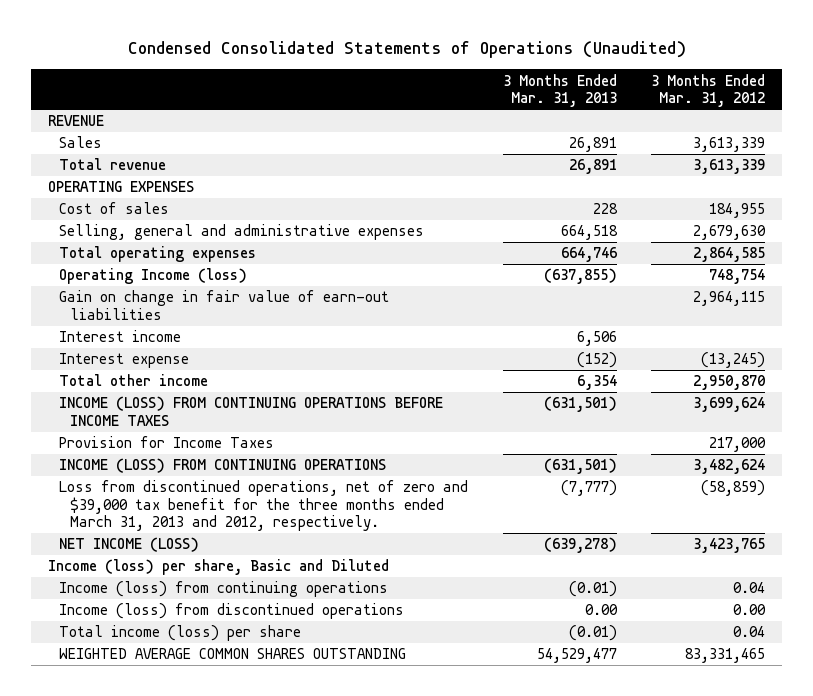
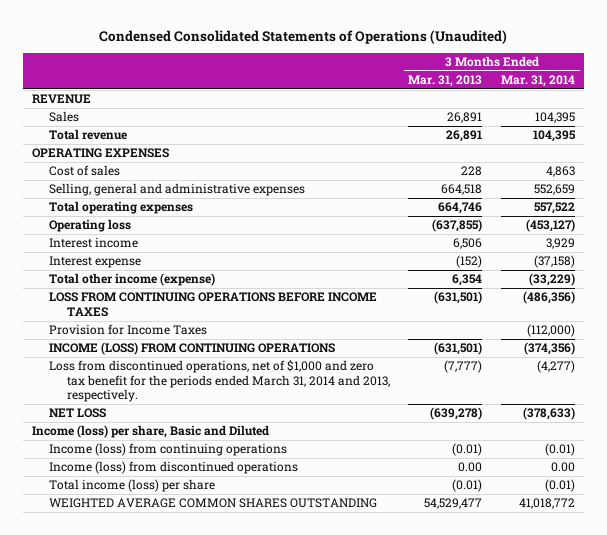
- | 3 Months Ended Mar. 31, 2013 | 3 Months Ended Mar. 31, 2012
+ | 3 Months Ended Mar. 31, 2013 | 3 Months Ended Mar. 31, 2014
- Operating Income (loss) | (637,855) | 748,754
- Gain on change in fair value of earn-out liabilities | | 2,964,115
+ Operating loss | (637,855) | (453,127)
- Total other income | 6,354 | 2,950,870
- INCOME (LOSS) FROM CONTINUING OPERATIONS BEFORE INCOME TAXES | (631,501) | 3,699,624
+ Total other income (expense) | 6,354 | (33,229)
+ LOSS FROM CONTINUING OPERATIONS BEFORE INCOME TAXES | (631,501) | (486,356)
- Loss from discontinued operations, net of zero and $39,000 tax benefit for the three months ended March 31, 2013 and 2012, respectively. | (7,777) | (58,859)
- NET INCOME (LOSS) | (639,278) | 3,423,765
+ Loss from discontinued operations, net of $1,000 and zero tax benefit for the periods ended March 31, 2014 and 2013, respectively. | (7,777) | (4,277)
+ NET LOSS | (639,278) | (378,633)

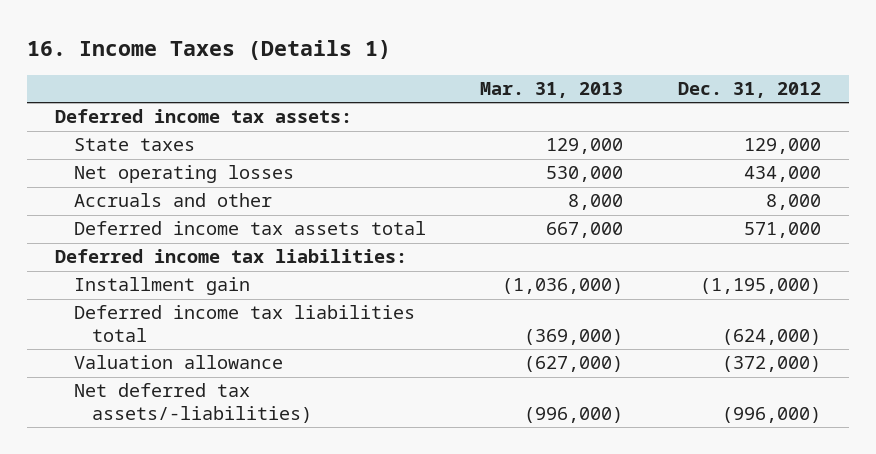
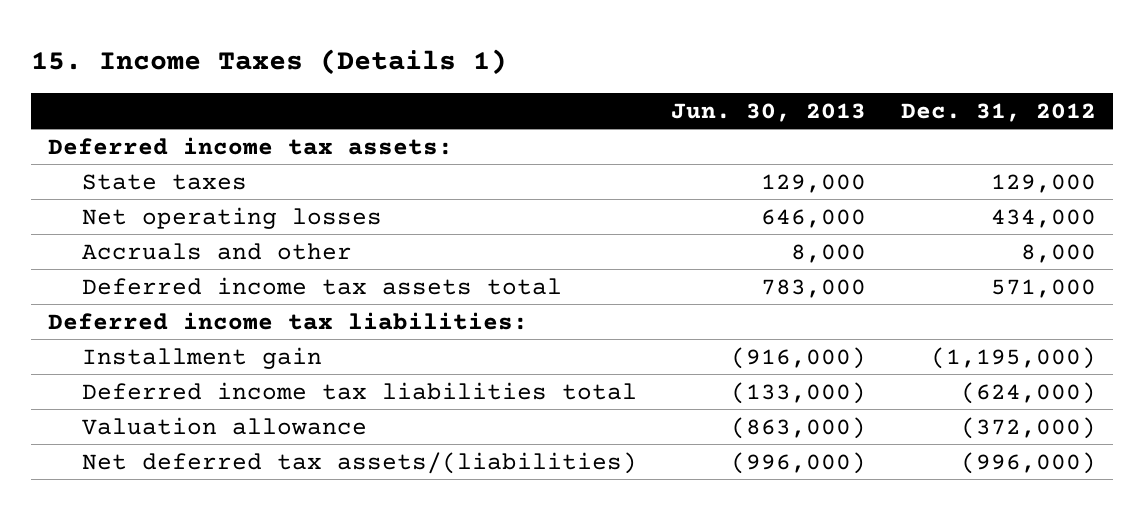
- 16. Income Taxes (Details 1)
+ 15. Income Taxes (Details 1)
- | Mar. 31, 2013 | Dec. 31, 2012
+ | Jun. 30, 2013 | Dec. 31, 2012
- Net deferred tax assets/-liabilities) | (996,000) | (996,000)
+ Net deferred tax assets/(liabilities) | (996,000) | (996,000)

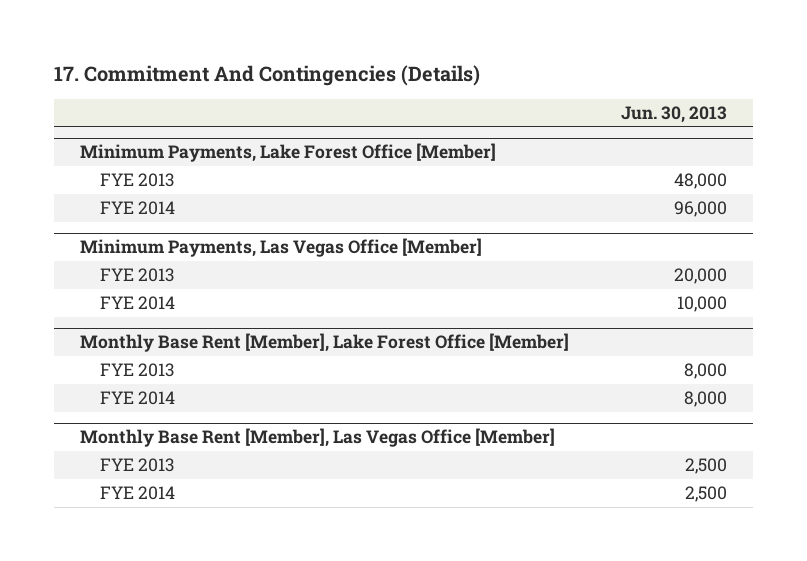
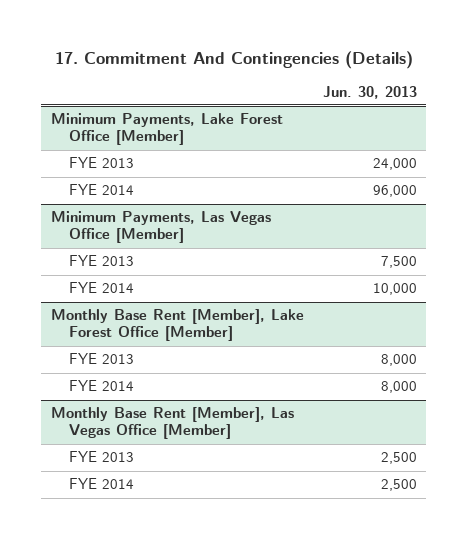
@ Minimum Payments, Lake Forest Office [Member]
- FYE 2013 | 48,000
+ FYE 2013 | 24,000
@ Minimum Payments, Las Vegas Office [Member]
- FYE 2013 | 20,000
+ FYE 2013 | 7,500

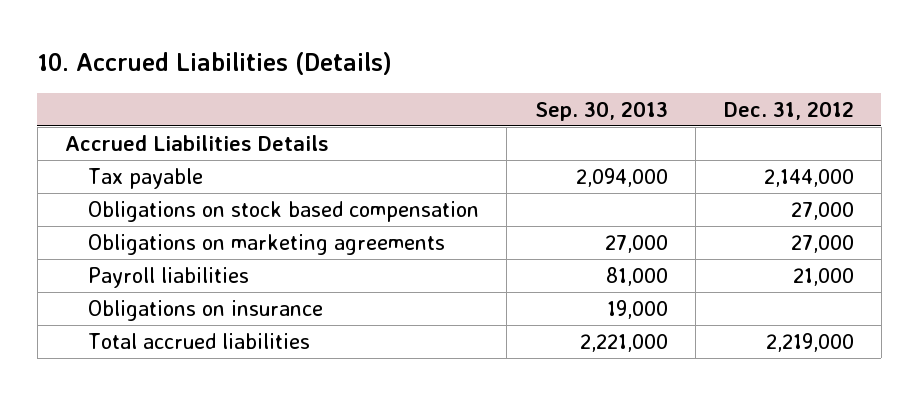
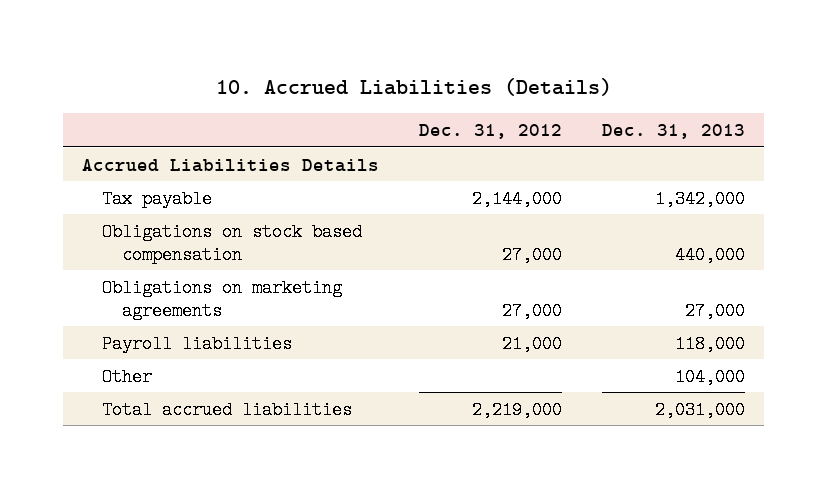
- | Sep. 30, 2013 | Dec. 31, 2012
+ | Dec. 31, 2012 | Dec. 31, 2013
- Obligations on insurance | 19,000 |
+ Other | | 104,000

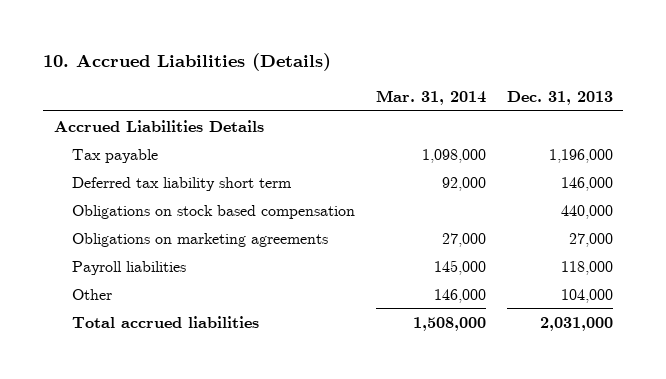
- | Dec. 31, 2012 | Dec. 31, 2013
+ | Mar. 31, 2014 | Dec. 31, 2013
- Tax payable | 2,144,000 | 1,342,000
+ Tax payable | 1,098,000 | 1,196,000
+ Deferred tax liability short term | 92,000 | 146,000

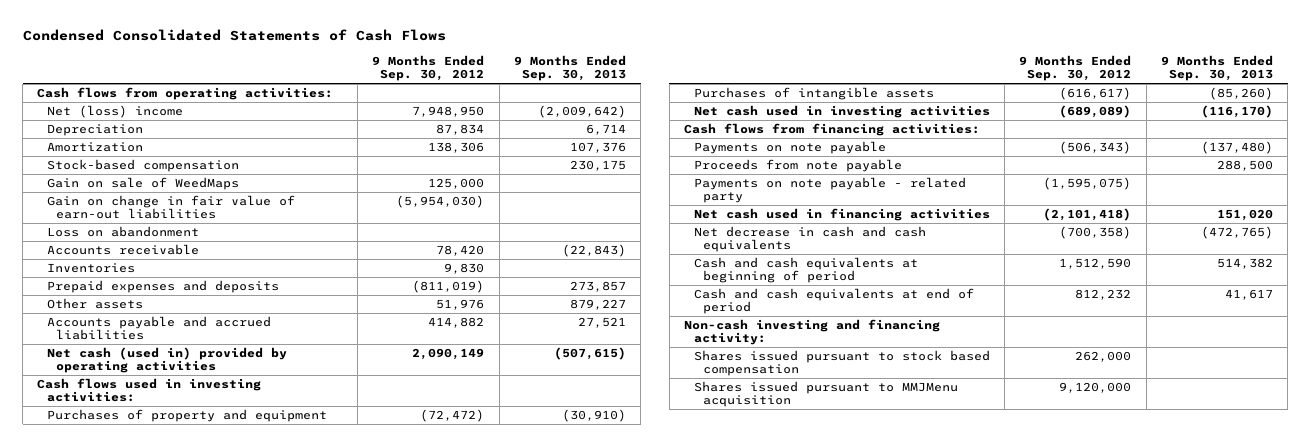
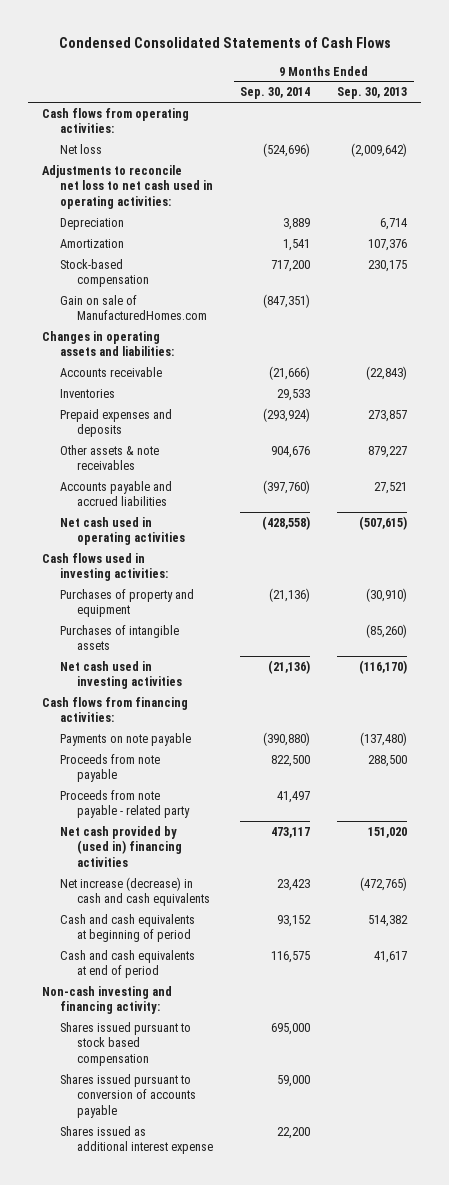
- | 9 Months Ended Sep. 30, 2012 | 9 Months Ended Sep. 30, 2013
+ | 9 Months Ended Sep. 30, 2014 | 9 Months Ended Sep. 30, 2013
- Net (loss) income | 7,948,950 | (2,009,642)
+ Net loss | (524,696) | (2,009,642)
+ Adjustments to reconcile net loss to net cash used in operating activities:
- Gain on sale of WeedMaps | 125,000 |
- Gain on change in fair value of earn-out liabilities | (5,954,030) |
- Loss on abandonment
+ Gain on sale of ManufacturedHomes.com | (847,351) |
+ Changes in operating assets and liabilities:
- Other assets | 51,976 | 879,227
+ Other assets & note receivables | 904,676 | 879,227
- Net cash (used in) provided by operating activities | 2,090,149 | (507,615)
+ Net cash used in operating activities | (428,558) | (507,615)
- Payments on note payable - related party | (1,595,075) |
- Net cash used in financing activities | (2,101,418) | 151,020
- Net decrease in cash and cash equivalents | (700,358) | (472,765)
+ Proceeds from note payable - related party | 41,497 |
+ Net cash provided by (used in) financing activities | 473,117 | 151,020
+ Net increase (decrease) in cash and cash equivalents | 23,423 | (472,765)
- Shares issued pursuant to MMJMenu acquisition | 9,120,000 |
+ Shares issued pursuant to conversion of accounts payable | 59,000 |
+ Shares issued as additional interest expense | 22,200 |

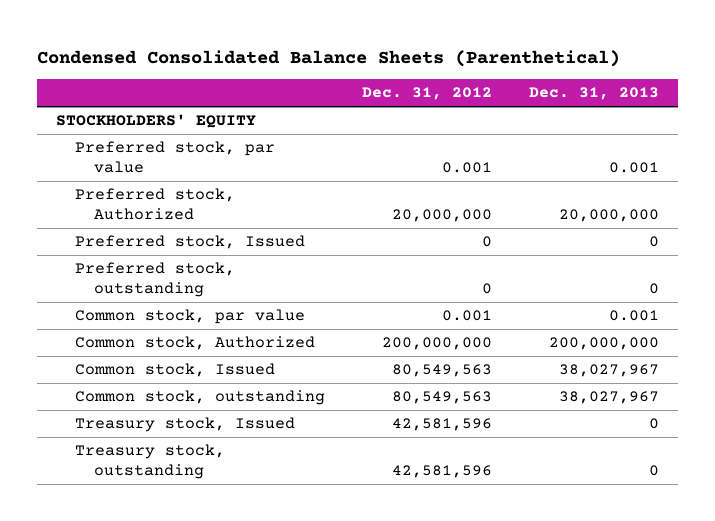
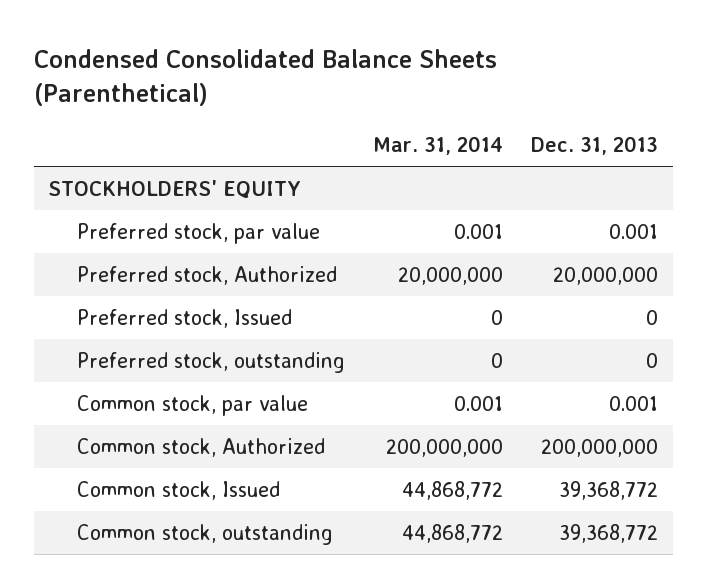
- | Dec. 31, 2012 | Dec. 31, 2013
+ | Mar. 31, 2014 | Dec. 31, 2013
- Common stock, Issued | 80,549,563 | 38,027,967
- Common stock, outstanding | 80,549,563 | 38,027,967
- Treasury stock, Issued | 42,581,596 | 0
- Treasury stock, outstanding | 42,581,596 | 0
+ Common stock, Issued | 44,868,772 | 39,368,772
+ Common stock, outstanding | 44,868,772 | 39,368,772

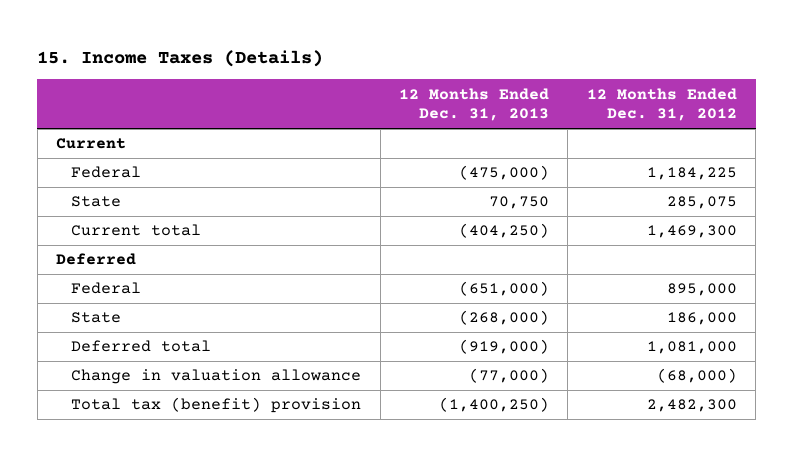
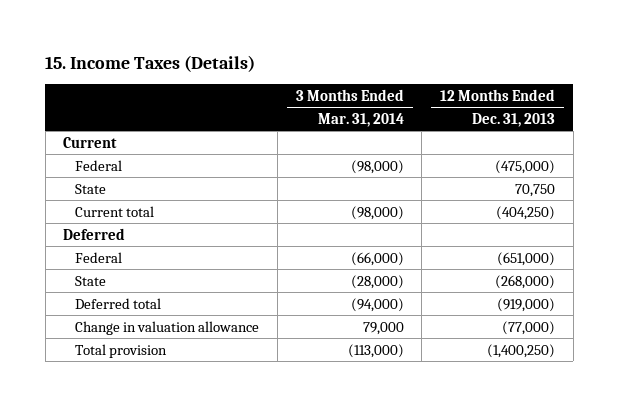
- | 12 Months Ended Dec. 31, 2013 | 12 Months Ended Dec. 31, 2012
+ | 3 Months Ended Mar. 31, 2014 | 12 Months Ended Dec. 31, 2013
- Total tax (benefit) provision | (1,400,250) | 2,482,300
+ Total provision | (113,000) | (1,400,250)

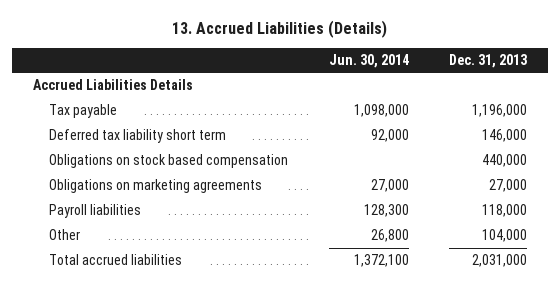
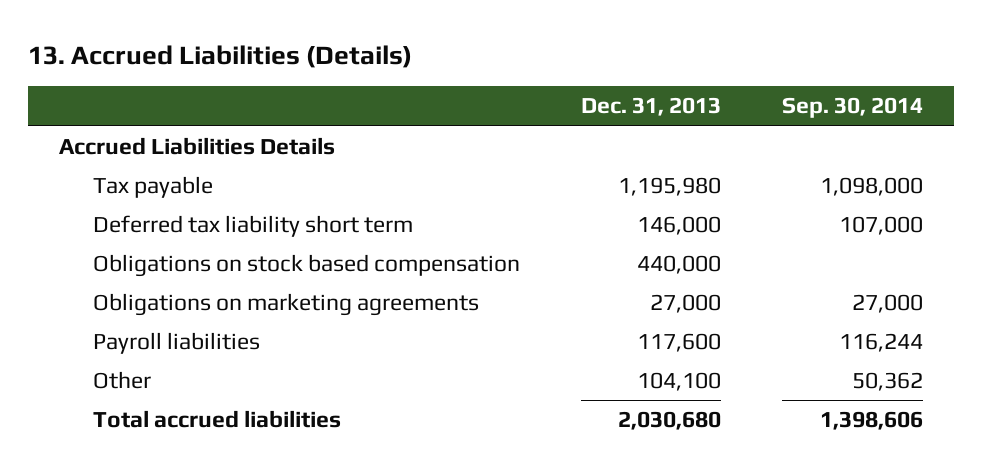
- | Jun. 30, 2014 | Dec. 31, 2013
+ | Dec. 31, 2013 | Sep. 30, 2014
- Tax payable | 1,098,000 | 1,196,000
+ Tax payable | 1,195,980 | 1,098,000
- Payroll liabilities | 128,300 | 118,000
- Other | 26,800 | 104,000
- Total accrued liabilities | 1,372,100 | 2,031,000
+ Payroll liabilities | 117,600 | 116,244
+ Other | 104,100 | 50,362
+ Total accrued liabilities | 2,030,680 | 1,398,606

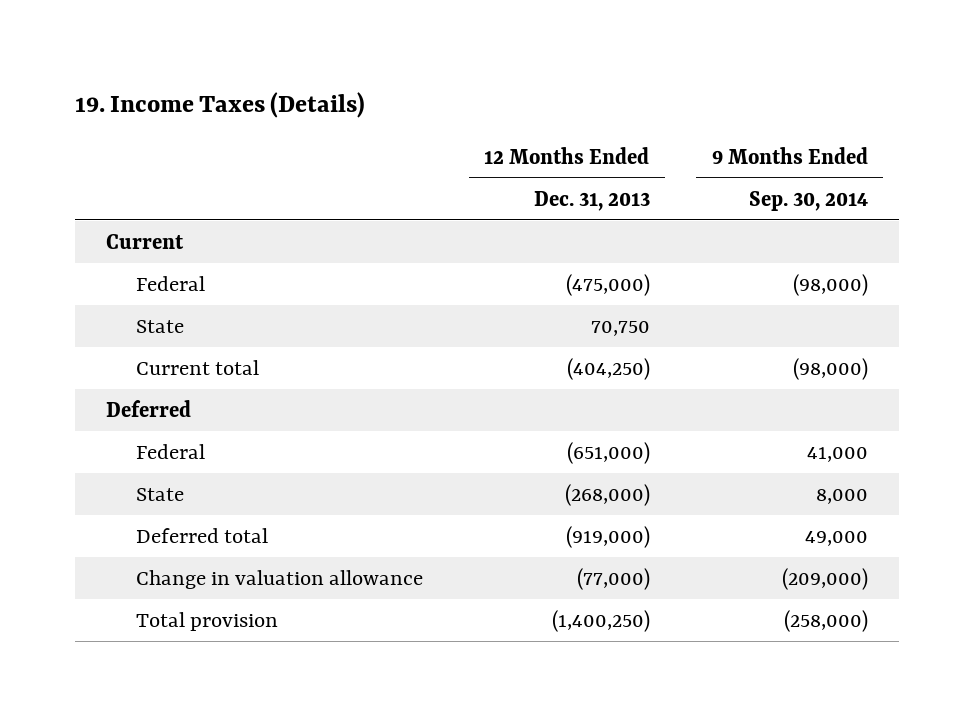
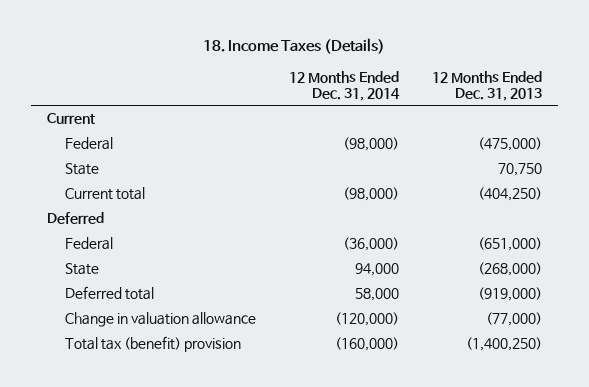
- 19. Income Taxes (Details)
+ 18. Income Taxes (Details)
- | 12 Months Ended Dec. 31, 2013 | 9 Months Ended Sep. 30, 2014
+ | 12 Months Ended Dec. 31, 2014 | 12 Months Ended Dec. 31, 2013
- Total provision | (1,400,250) | (258,000)
+ Total tax (benefit) provision | (160,000) | (1,400,250)

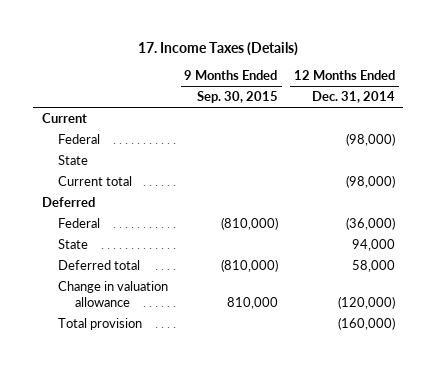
- 18. Income Taxes (Details)
+ 17. Income Taxes (Details)
- | 12 Months Ended Dec. 31, 2014 | 12 Months Ended Dec. 31, 2013
+ | 9 Months Ended Sep. 30, 2015 | 12 Months Ended Dec. 31, 2014
- Total tax (benefit) provision | (160,000) | (1,400,250)
+ Total provision | | (160,000)

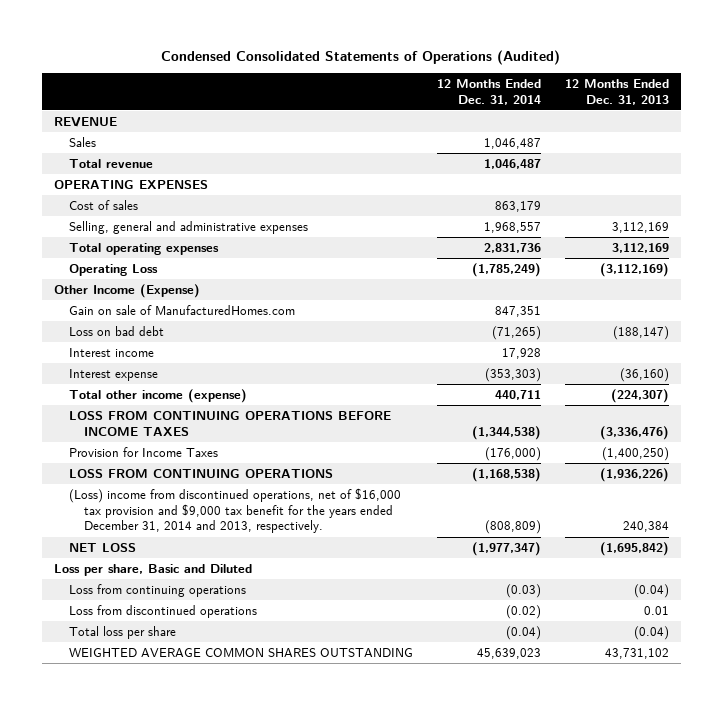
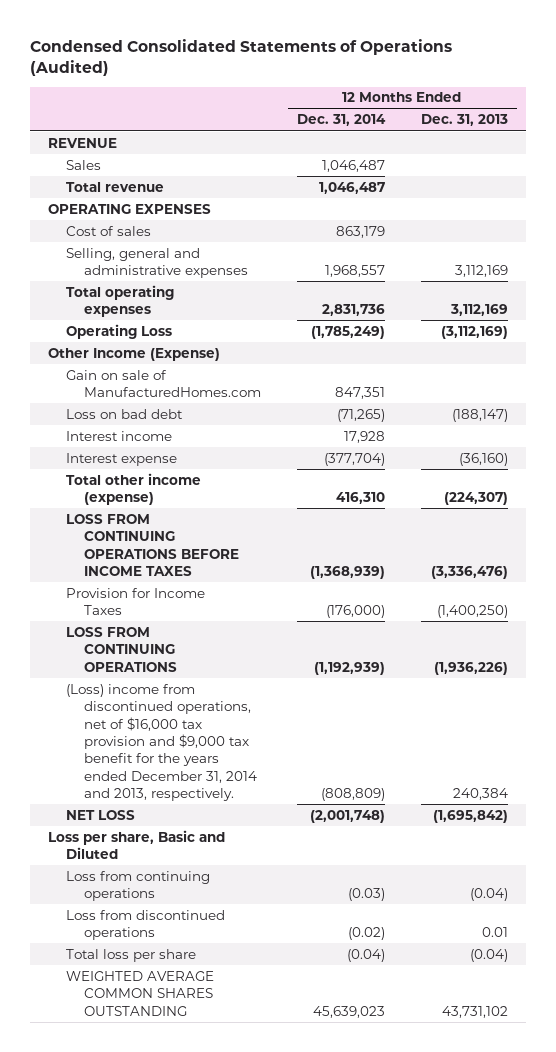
- Interest expense | (353,303) | (36,160)
- Total other income (expense) | 440,711 | (224,307)
- LOSS FROM CONTINUING OPERATIONS BEFORE INCOME TAXES | (1,344,538) | (3,336,476)
+ Interest expense | (377,704) | (36,160)
+ Total other income (expense) | 416,310 | (224,307)
+ LOSS FROM CONTINUING OPERATIONS BEFORE INCOME TAXES | (1,368,939) | (3,336,476)
- LOSS FROM CONTINUING OPERATIONS | (1,168,538) | (1,936,226)
+ LOSS FROM CONTINUING OPERATIONS | (1,192,939) | (1,936,226)
- NET LOSS | (1,977,347) | (1,695,842)
+ NET LOSS | (2,001,748) | (1,695,842)

